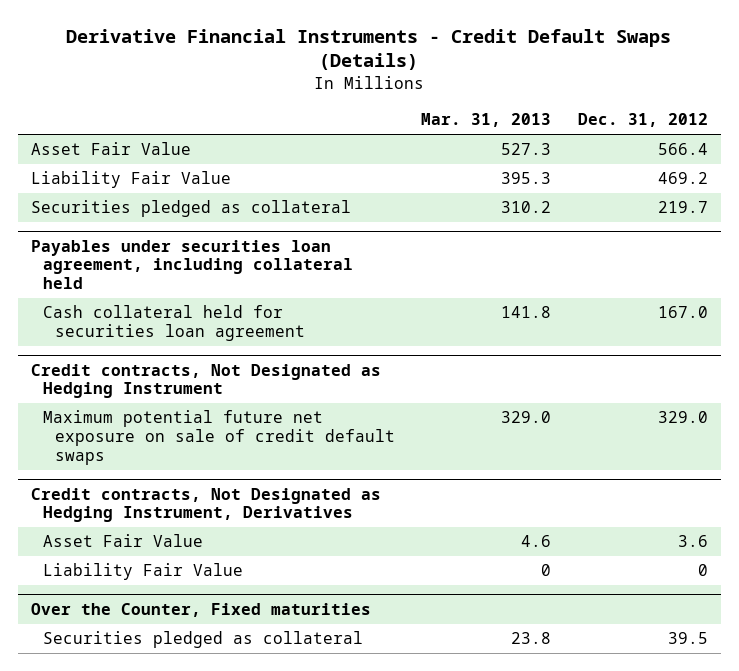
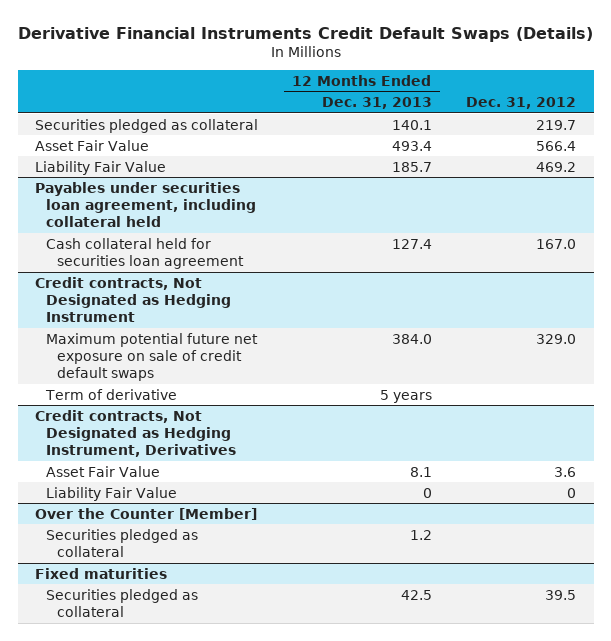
- Derivative Financial Instruments - Credit Default Swaps (Details)
+ Derivative Financial Instruments Credit Default Swaps (Details)
- | Mar. 31, 2013 | Dec. 31, 2012
+ | 12 Months Ended Dec. 31, 2013 | Dec. 31, 2012
moved up: Securities pledged as collateral | 140.1 | 219.7
@ Credit contracts, Not Designated as Hedging Instrument
+ Term of derivative | 5 years |
- Over the Counter, Fixed maturities
+ Over the Counter [Member]
+ Securities pledged as collateral | 1.2 |
+ Fixed maturities

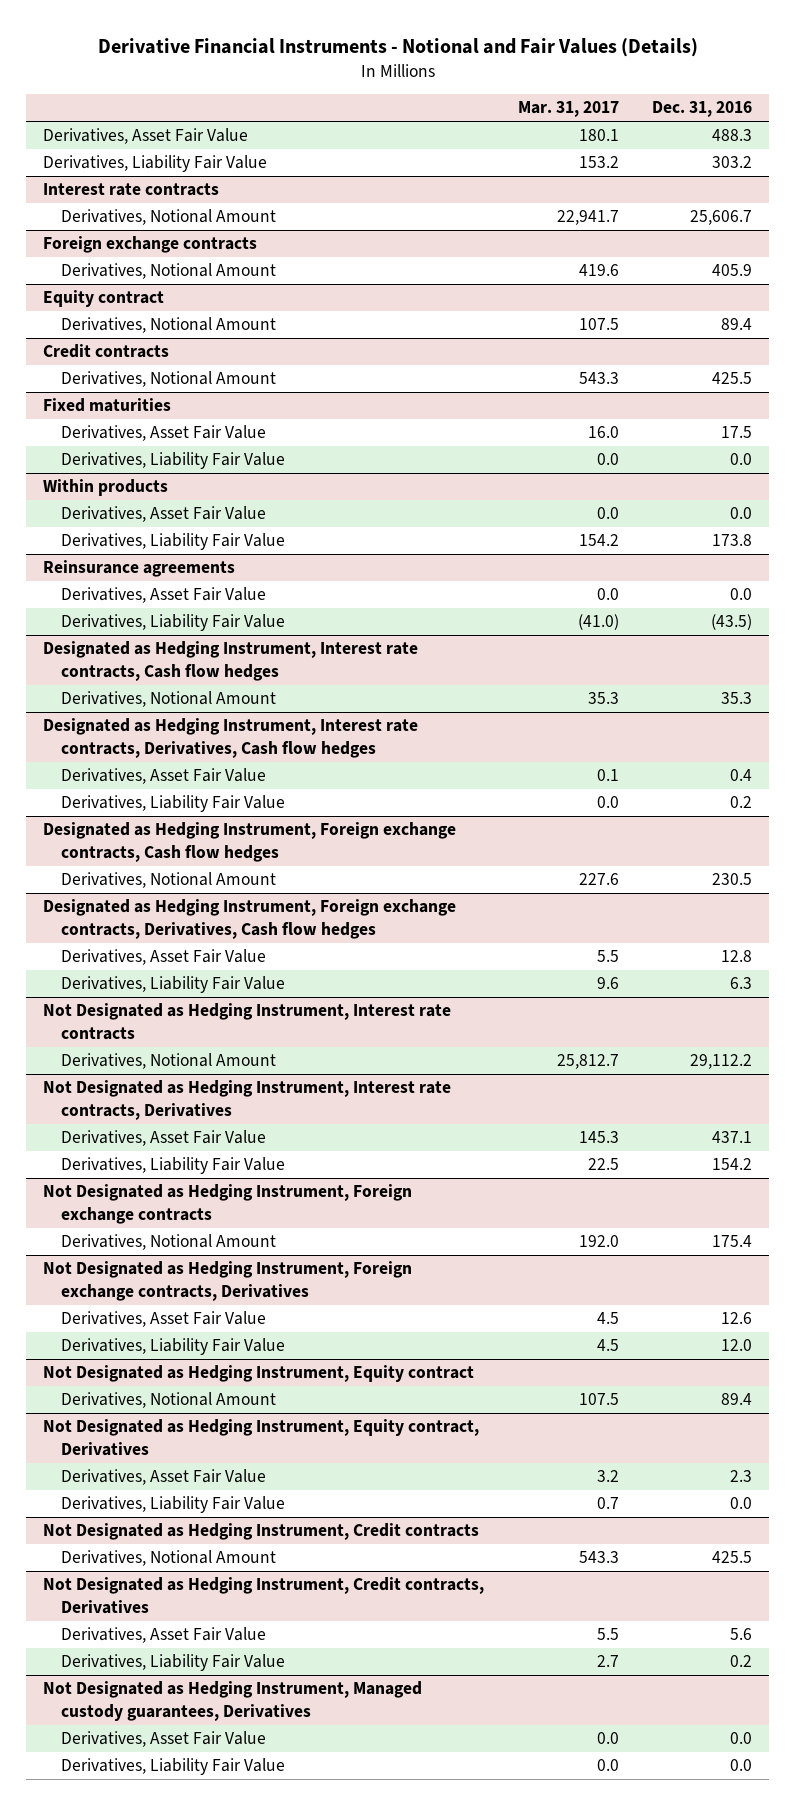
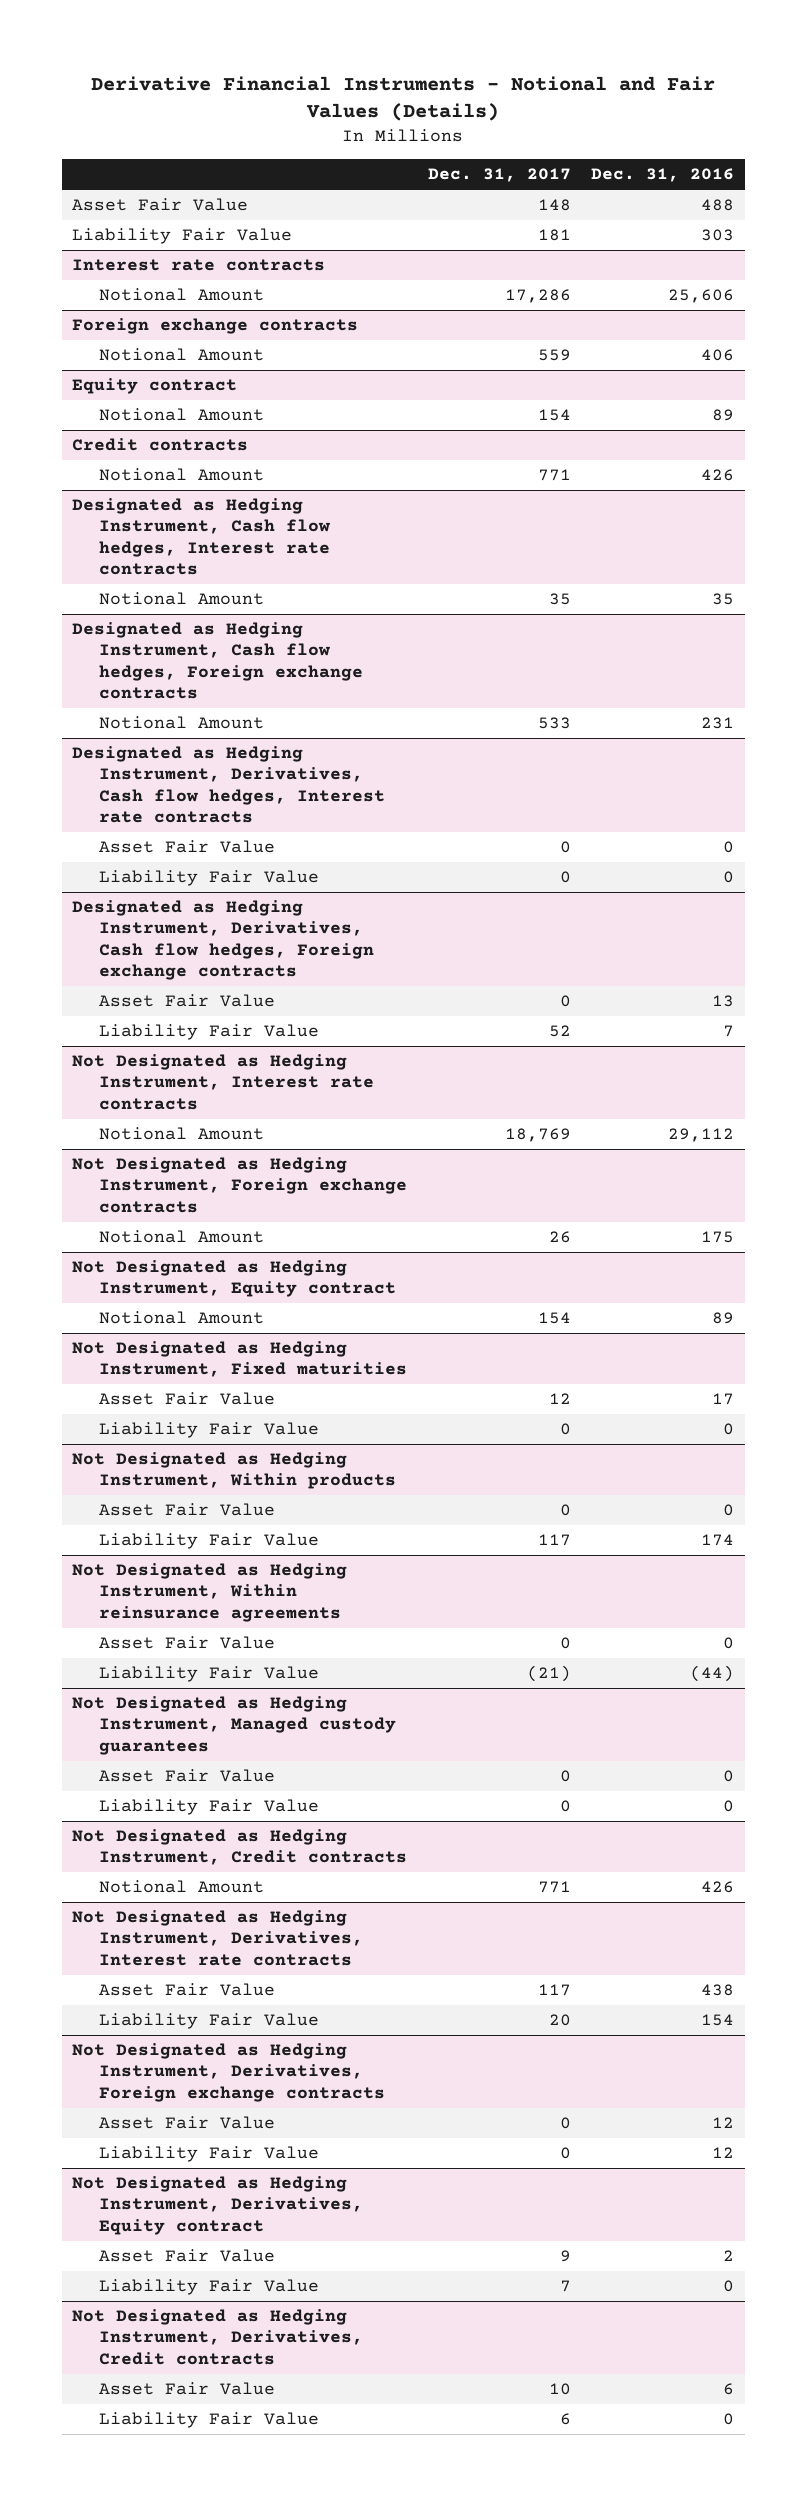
- | Mar. 31, 2017 | Dec. 31, 2016
+ | Dec. 31, 2017 | Dec. 31, 2016
- Derivatives, Asset Fair Value | 180.1 | 488.3
- Derivatives, Liability Fair Value | 153.2 | 303.2
+ Asset Fair Value | 148 | 488
+ Liability Fair Value | 181 | 303
@ Interest rate contracts
- Derivatives, Notional Amount | 22,941.7 | 25,606.7
+ Notional Amount | 17,286 | 25,606
@ Foreign exchange contracts
- Derivatives, Notional Amount | 419.6 | 405.9
+ Notional Amount | 559 | 406
@ Equity contract
- Derivatives, Notional Amount | 107.5 | 89.4
+ Notional Amount | 154 | 89
@ Credit contracts
- Derivatives, Notional Amount | 543.3 | 425.5
- Fixed maturities
- Derivatives, Asset Fair Value | 16.0 | 17.5
- Derivatives, Liability Fair Value | 0.0 | 0.0
- Within products
- Derivatives, Asset Fair Value | 0.0 | 0.0
- Derivatives, Liability Fair Value | 154.2 | 173.8
- Reinsurance agreements
- Derivatives, Asset Fair Value | 0.0 | 0.0
- Derivatives, Liability Fair Value | (41.0) | (43.5)
- Designated as Hedging Instrument, Interest rate contracts, Cash flow hedges
- Derivatives, Notional Amount | 35.3 | 35.3
- Designated as Hedging Instrument, Interest rate contracts, Derivatives, Cash flow hedges
- Derivatives, Asset Fair Value | 0.1 | 0.4
- Derivatives, Liability Fair Value | 0.0 | 0.2
- Designated as Hedging Instrument, Foreign exchange contracts, Cash flow hedges
- Derivatives, Notional Amount | 227.6 | 230.5
- Designated as Hedging Instrument, Foreign exchange contracts, Derivatives, Cash flow hedges
- Derivatives, Asset Fair Value | 5.5 | 12.8
- Derivatives, Liability Fair Value | 9.6 | 6.3
@ Credit contracts
+ Notional Amount | 771 | 426
+ Designated as Hedging Instrument, Cash flow hedges, Interest rate contracts
+ Notional Amount | 35 | 35
+ Designated as Hedging Instrument, Cash flow hedges, Foreign exchange contracts
+ Notional Amount | 533 | 231
+ Designated as Hedging Instrument, Derivatives, Cash flow hedges, Interest rate contracts
+ Asset Fair Value | 0 | 0
+ Liability Fair Value | 0 | 0
+ Designated as Hedging Instrument, Derivatives, Cash flow hedges, Foreign exchange contracts
+ Asset Fair Value | 0 | 13
+ Liability Fair Value | 52 | 7
@ Not Designated as Hedging Instrument, Interest rate contracts
- Derivatives, Notional Amount | 25,812.7 | 29,112.2
- Not Designated as Hedging Instrument, Interest rate contracts, Derivatives
- Derivatives, Asset Fair Value | 145.3 | 437.1
- Derivatives, Liability Fair Value | 22.5 | 154.2
@ Not Designated as Hedging Instrument, Interest rate contracts
+ Notional Amount | 18,769 | 29,112
@ Not Designated as Hedging Instrument, Foreign exchange contracts
- Derivatives, Notional Amount | 192.0 | 175.4
- Not Designated as Hedging Instrument, Foreign exchange contracts, Derivatives
- Derivatives, Asset Fair Value | 4.5 | 12.6
- Derivatives, Liability Fair Value | 4.5 | 12.0
@ Not Designated as Hedging Instrument, Foreign exchange contracts
+ Notional Amount | 26 | 175
@ Not Designated as Hedging Instrument, Equity contract
- Derivatives, Notional Amount | 107.5 | 89.4
- Not Designated as Hedging Instrument, Equity contract, Derivatives
- Derivatives, Asset Fair Value | 3.2 | 2.3
- Derivatives, Liability Fair Value | 0.7 | 0.0
@ Not Designated as Hedging Instrument, Equity contract
+ Notional Amount | 154 | 89
+ Not Designated as Hedging Instrument, Fixed maturities
+ Asset Fair Value | 12 | 17
+ Liability Fair Value | 0 | 0
+ Not Designated as Hedging Instrument, Within products
+ Asset Fair Value | 0 | 0
+ Liability Fair Value | 117 | 174
+ Not Designated as Hedging Instrument, Within reinsurance agreements
+ Asset Fair Value | 0 | 0
+ Liability Fair Value | (21) | (44)
+ Not Designated as Hedging Instrument, Managed custody guarantees
+ Asset Fair Value | 0 | 0
+ Liability Fair Value | 0 | 0
@ Not Designated as Hedging Instrument, Credit contracts
- Derivatives, Notional Amount | 543.3 | 425.5
- Not Designated as Hedging Instrument, Credit contracts, Derivatives
- Derivatives, Asset Fair Value | 5.5 | 5.6
- Derivatives, Liability Fair Value | 2.7 | 0.2
- Not Designated as Hedging Instrument, Managed custody guarantees, Derivatives
- Derivatives, Asset Fair Value | 0.0 | 0.0
- Derivatives, Liability Fair Value | 0.0 | 0.0
@ Not Designated as Hedging Instrument, Credit contracts
+ Notional Amount | 771 | 426
+ Not Designated as Hedging Instrument, Derivatives, Interest rate contracts
+ Asset Fair Value | 117 | 438
+ Liability Fair Value | 20 | 154
+ Not Designated as Hedging Instrument, Derivatives, Foreign exchange contracts
+ Asset Fair Value | 0 | 12
+ Liability Fair Value | 0 | 12
+ Not Designated as Hedging Instrument, Derivatives, Equity contract
+ Asset Fair Value | 9 | 2
+ Liability Fair Value | 7 | 0
+ Not Designated as Hedging Instrument, Derivatives, Credit contracts
+ Asset Fair Value | 10 | 6
+ Liability Fair Value | 6 | 0

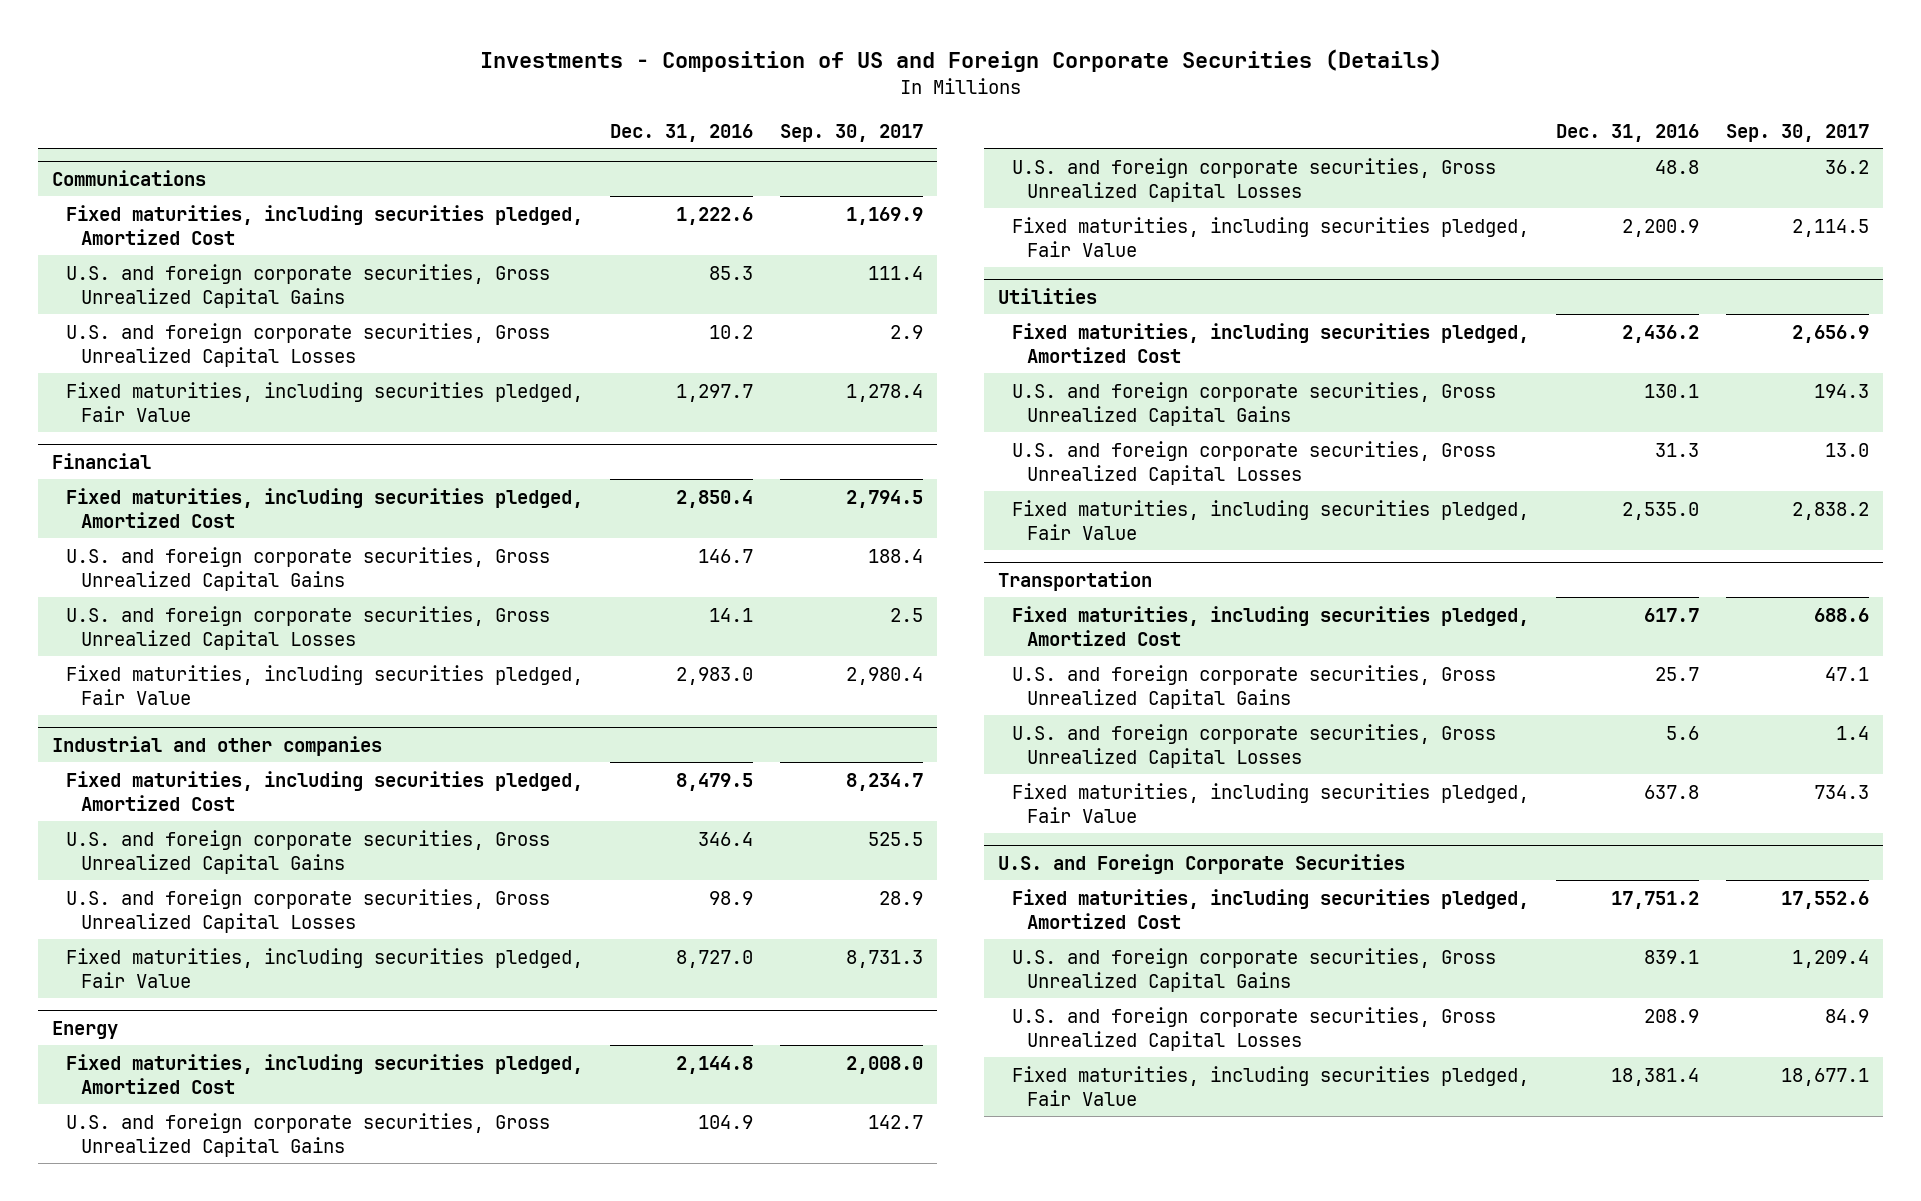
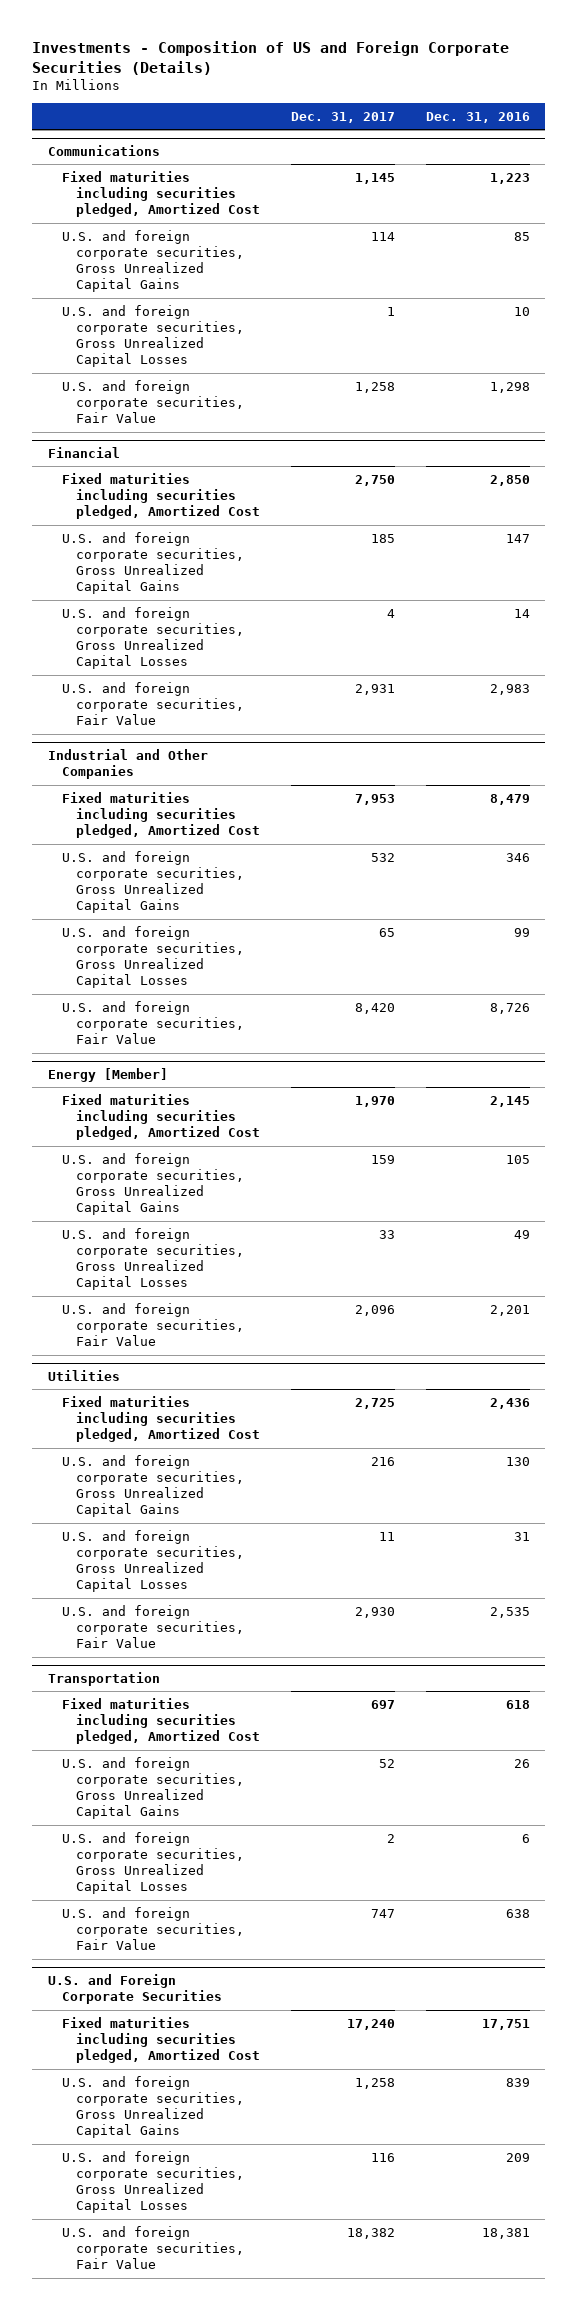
- | Dec. 31, 2016 | Sep. 30, 2017
+ | Dec. 31, 2017 | Dec. 31, 2016
@ Communications
- Fixed maturities, including securities pledged, Amortized Cost | 1,222.6 | 1,169.9
- U.S. and foreign corporate securities, Gross Unrealized Capital Gains | 85.3 | 111.4
- U.S. and foreign corporate securities, Gross Unrealized Capital Losses | 10.2 | 2.9
- Fixed maturities, including securities pledged, Fair Value | 1,297.7 | 1,278.4
+ Fixed maturities including securities pledged, Amortized Cost | 1,145 | 1,223
+ U.S. and foreign corporate securities, Gross Unrealized Capital Gains | 114 | 85
+ U.S. and foreign corporate securities, Gross Unrealized Capital Losses | 1 | 10
+ U.S. and foreign corporate securities, Fair Value | 1,258 | 1,298
@ Financial
- Fixed maturities, including securities pledged, Amortized Cost | 2,850.4 | 2,794.5
- U.S. and foreign corporate securities, Gross Unrealized Capital Gains | 146.7 | 188.4
- U.S. and foreign corporate securities, Gross Unrealized Capital Losses | 14.1 | 2.5
- Fixed maturities, including securities pledged, Fair Value | 2,983.0 | 2,980.4
- Industrial and other companies
- Fixed maturities, including securities pledged, Amortized Cost | 8,479.5 | 8,234.7
- U.S. and foreign corporate securities, Gross Unrealized Capital Gains | 346.4 | 525.5
- U.S. and foreign corporate securities, Gross Unrealized Capital Losses | 98.9 | 28.9
- Fixed maturities, including securities pledged, Fair Value | 8,727.0 | 8,731.3
- Energy
- Fixed maturities, including securities pledged, Amortized Cost | 2,144.8 | 2,008.0
- U.S. and foreign corporate securities, Gross Unrealized Capital Gains | 104.9 | 142.7
- U.S. and foreign corporate securities, Gross Unrealized Capital Losses | 48.8 | 36.2
- Fixed maturities, including securities pledged, Fair Value | 2,200.9 | 2,114.5
@ Financial
+ Fixed maturities including securities pledged, Amortized Cost | 2,750 | 2,850
+ U.S. and foreign corporate securities, Gross Unrealized Capital Gains | 185 | 147
+ U.S. and foreign corporate securities, Gross Unrealized Capital Losses | 4 | 14
+ U.S. and foreign corporate securities, Fair Value | 2,931 | 2,983
+ Industrial and Other Companies
+ Fixed maturities including securities pledged, Amortized Cost | 7,953 | 8,479
+ U.S. and foreign corporate securities, Gross Unrealized Capital Gains | 532 | 346
+ U.S. and foreign corporate securities, Gross Unrealized Capital Losses | 65 | 99
+ U.S. and foreign corporate securities, Fair Value | 8,420 | 8,726
+ Energy [Member]
+ Fixed maturities including securities pledged, Amortized Cost | 1,970 | 2,145
+ U.S. and foreign corporate securities, Gross Unrealized Capital Gains | 159 | 105
+ U.S. and foreign corporate securities, Gross Unrealized Capital Losses | 33 | 49
+ U.S. and foreign corporate securities, Fair Value | 2,096 | 2,201
@ Utilities
- Fixed maturities, including securities pledged, Amortized Cost | 2,436.2 | 2,656.9
- U.S. and foreign corporate securities, Gross Unrealized Capital Gains | 130.1 | 194.3
- U.S. and foreign corporate securities, Gross Unrealized Capital Losses | 31.3 | 13.0
- Fixed maturities, including securities pledged, Fair Value | 2,535.0 | 2,838.2
+ Fixed maturities including securities pledged, Amortized Cost | 2,725 | 2,436
+ U.S. and foreign corporate securities, Gross Unrealized Capital Gains | 216 | 130
+ U.S. and foreign corporate securities, Gross Unrealized Capital Losses | 11 | 31
+ U.S. and foreign corporate securities, Fair Value | 2,930 | 2,535
@ Transportation
- Fixed maturities, including securities pledged, Amortized Cost | 617.7 | 688.6
- U.S. and foreign corporate securities, Gross Unrealized Capital Gains | 25.7 | 47.1
- U.S. and foreign corporate securities, Gross Unrealized Capital Losses | 5.6 | 1.4
- Fixed maturities, including securities pledged, Fair Value | 637.8 | 734.3
+ Fixed maturities including securities pledged, Amortized Cost | 697 | 618
+ U.S. and foreign corporate securities, Gross Unrealized Capital Gains | 52 | 26
+ U.S. and foreign corporate securities, Gross Unrealized Capital Losses | 2 | 6
+ U.S. and foreign corporate securities, Fair Value | 747 | 638
@ U.S. and Foreign Corporate Securities
- Fixed maturities, including securities pledged, Amortized Cost | 17,751.2 | 17,552.6
- U.S. and foreign corporate securities, Gross Unrealized Capital Gains | 839.1 | 1,209.4
- U.S. and foreign corporate securities, Gross Unrealized Capital Losses | 208.9 | 84.9
- Fixed maturities, including securities pledged, Fair Value | 18,381.4 | 18,677.1
+ Fixed maturities including securities pledged, Amortized Cost | 17,240 | 17,751
+ U.S. and foreign corporate securities, Gross Unrealized Capital Gains | 1,258 | 839
+ U.S. and foreign corporate securities, Gross Unrealized Capital Losses | 116 | 209
+ U.S. and foreign corporate securities, Fair Value | 18,382 | 18,381

